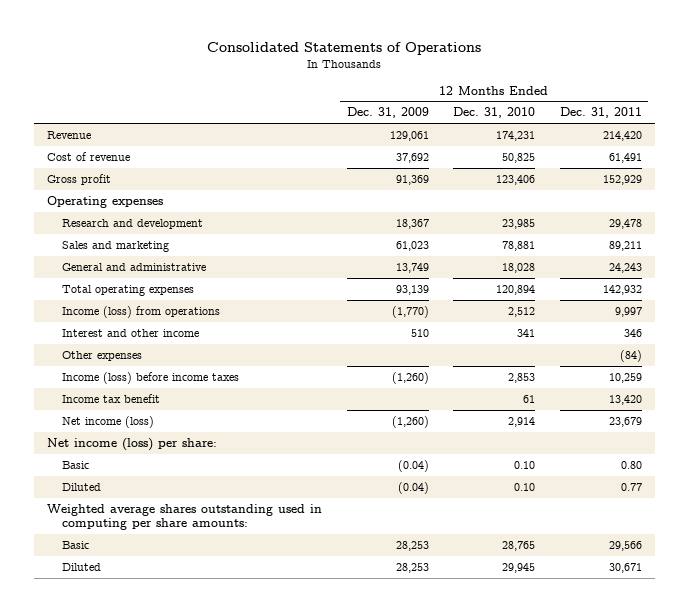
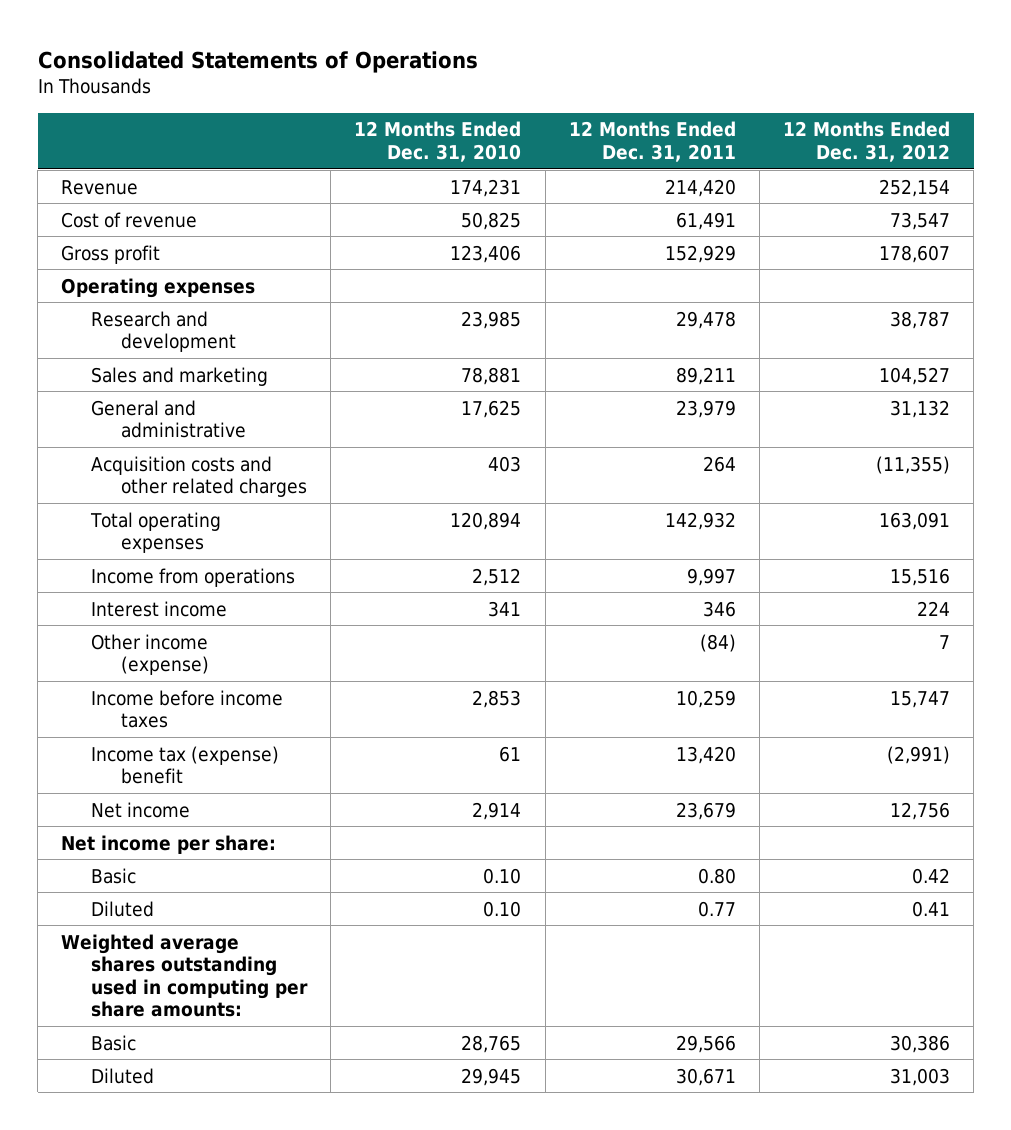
- | 12 Months Ended Dec. 31, 2009 | 12 Months Ended Dec. 31, 2010 | 12 Months Ended Dec. 31, 2011
+ | 12 Months Ended Dec. 31, 2010 | 12 Months Ended Dec. 31, 2011 | 12 Months Ended Dec. 31, 2012
- General and administrative | 13,749 | 18,028 | 24,243
+ General and administrative | 17,625 | 23,979 | 31,132
+ Acquisition costs and other related charges | 403 | 264 | (11,355)
- Income (loss) from operations | (1,770) | 2,512 | 9,997
- Interest and other income | 510 | 341 | 346
- Other expenses | | | (84)
- Income (loss) before income taxes | (1,260) | 2,853 | 10,259
- Income tax benefit | | 61 | 13,420
- Net income (loss) | (1,260) | 2,914 | 23,679
- Net income (loss) per share:
+ Income from operations | 2,512 | 9,997 | 15,516
+ Interest income | 341 | 346 | 224
+ Other income (expense) | | (84) | 7
+ Income before income taxes | 2,853 | 10,259 | 15,747
+ Income tax (expense) benefit | 61 | 13,420 | (2,991)
+ Net income | 2,914 | 23,679 | 12,756
+ Net income per share:

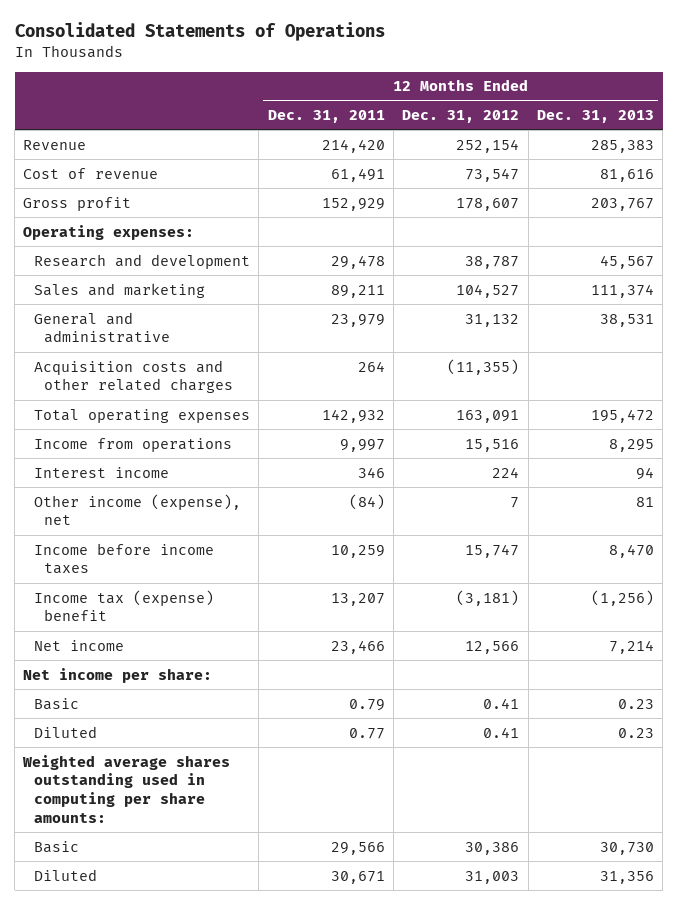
- | 12 Months Ended Dec. 31, 2010 | 12 Months Ended Dec. 31, 2011 | 12 Months Ended Dec. 31, 2012
+ | 12 Months Ended Dec. 31, 2011 | 12 Months Ended Dec. 31, 2012 | 12 Months Ended Dec. 31, 2013
- Operating expenses
+ Operating expenses:
- Other income (expense) | | (84) | 7
+ Other income (expense), net | (84) | 7 | 81
- Income tax (expense) benefit | 61 | 13,420 | (2,991)
- Net income | 2,914 | 23,679 | 12,756
+ Income tax (expense) benefit | 13,207 | (3,181) | (1,256)
+ Net income | 23,466 | 12,566 | 7,214
- Basic | 0.10 | 0.80 | 0.42
+ Basic | 0.79 | 0.41 | 0.23

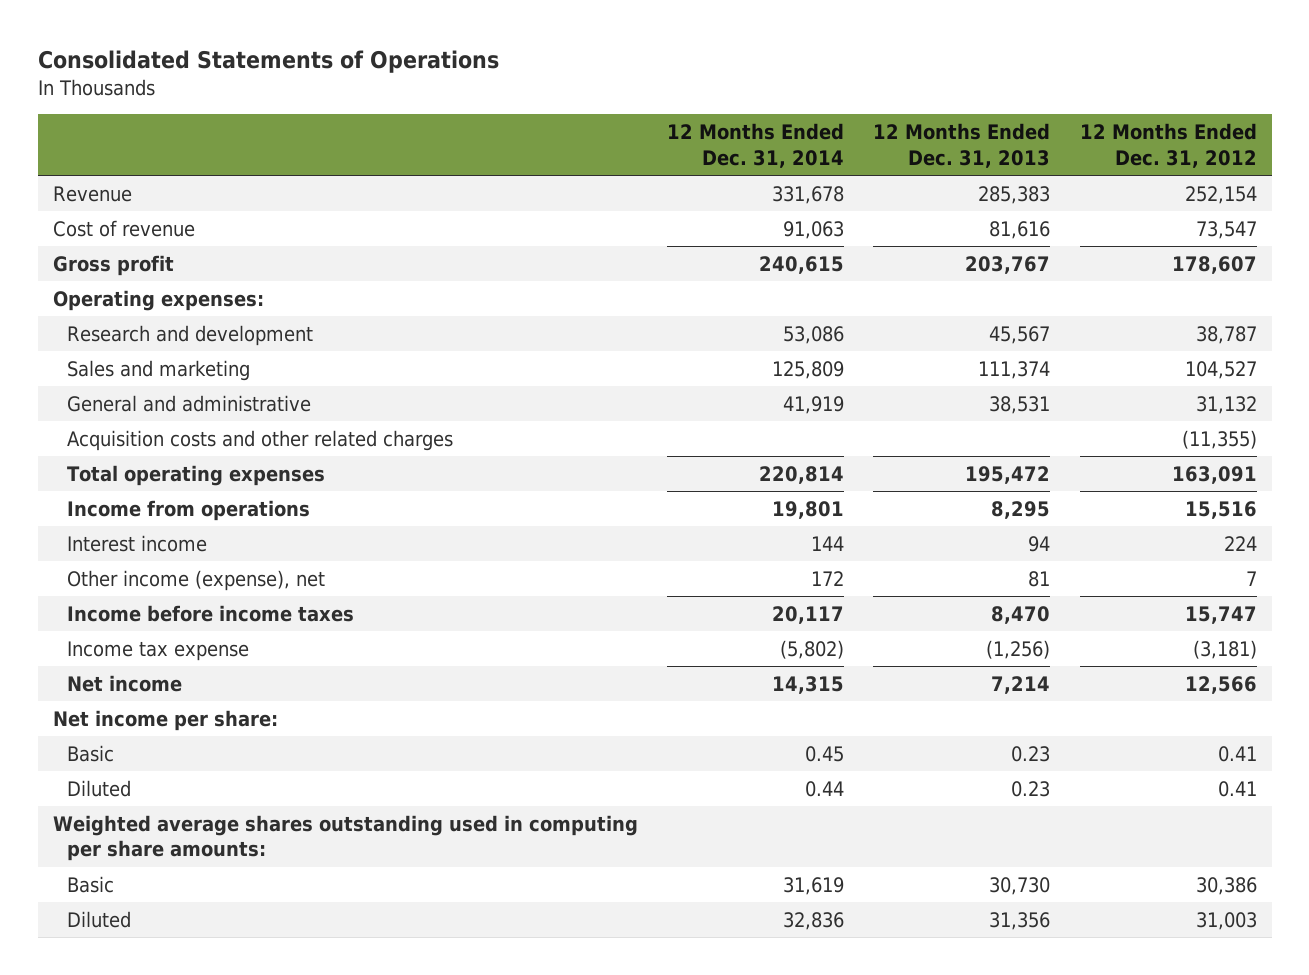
- | 12 Months Ended Dec. 31, 2011 | 12 Months Ended Dec. 31, 2012 | 12 Months Ended Dec. 31, 2013
+ | 12 Months Ended Dec. 31, 2014 | 12 Months Ended Dec. 31, 2013 | 12 Months Ended Dec. 31, 2012
- Income tax (expense) benefit | 13,207 | (3,181) | (1,256)
+ Income tax expense | (5,802) | (1,256) | (3,181)

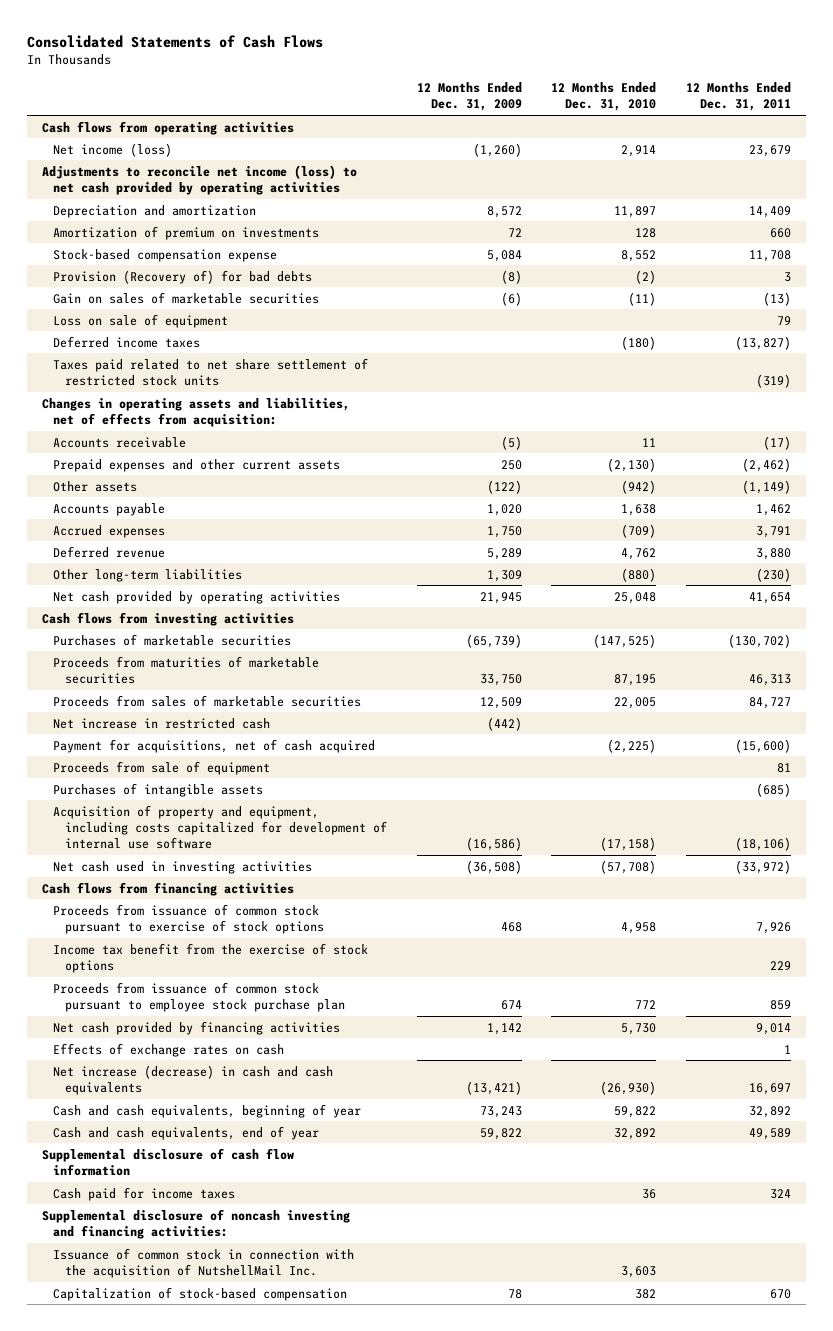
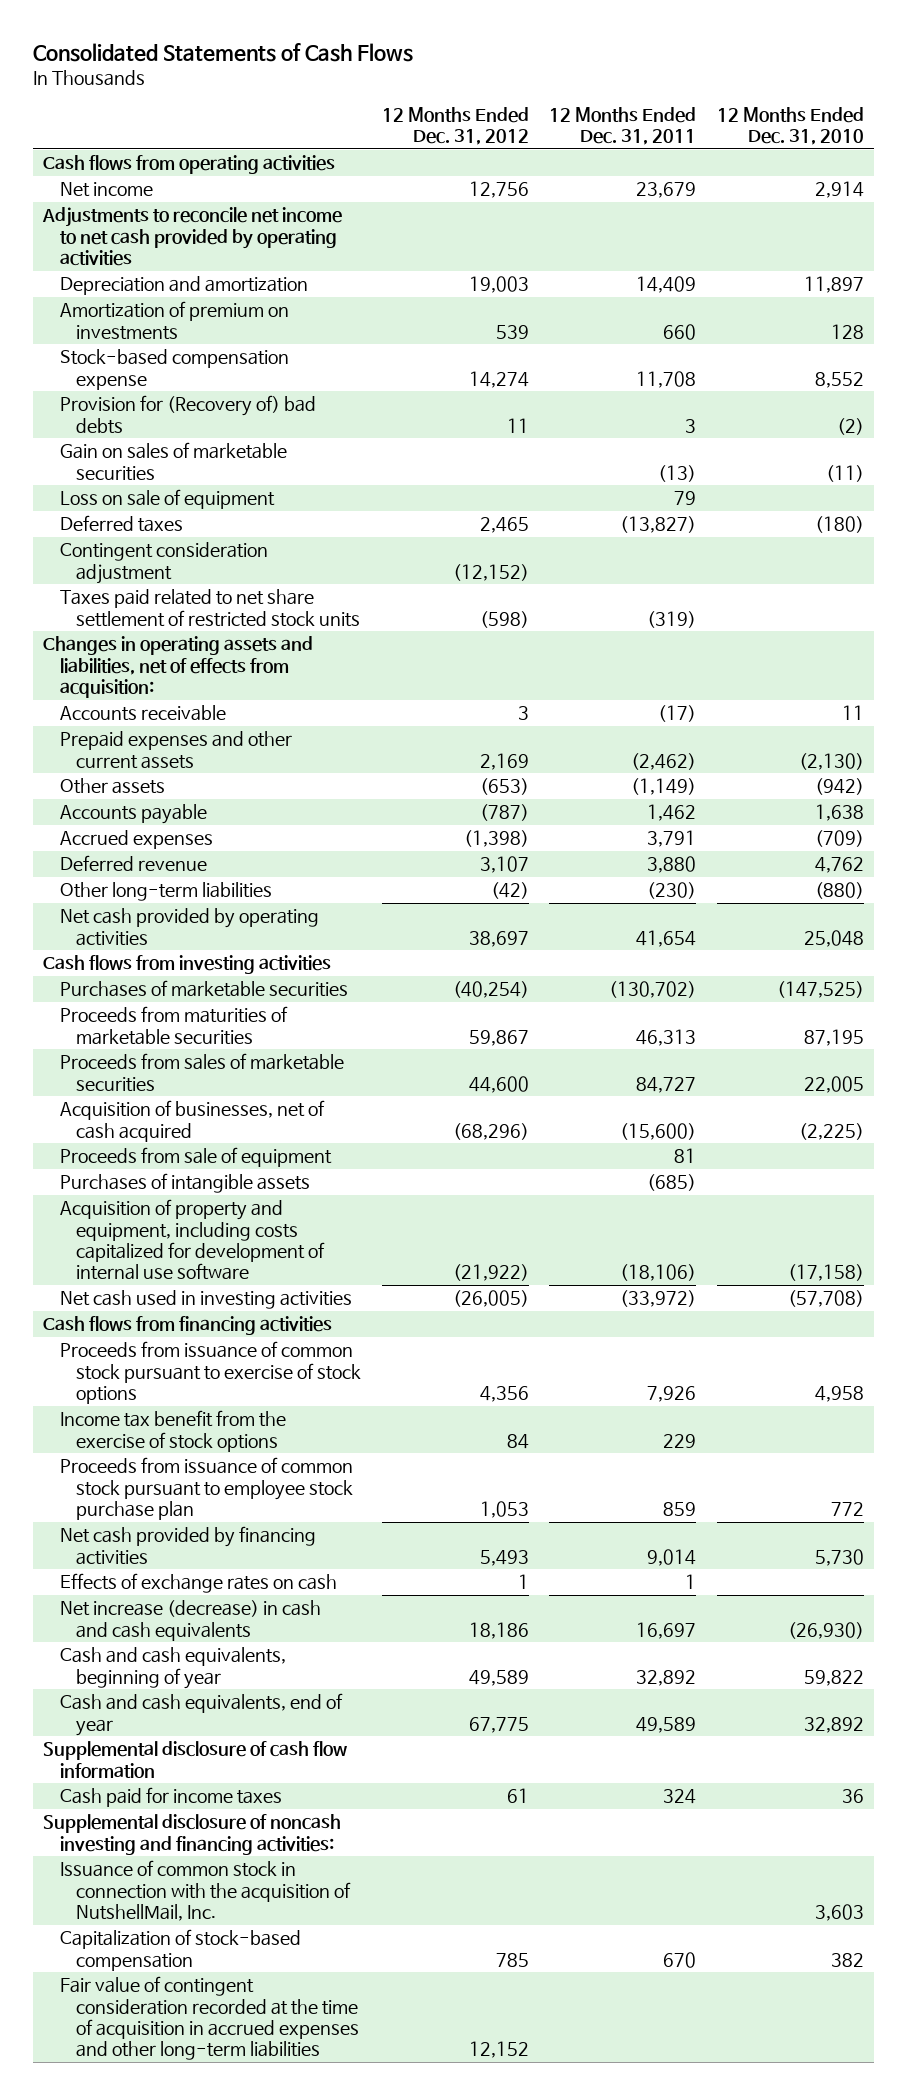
- | 12 Months Ended Dec. 31, 2009 | 12 Months Ended Dec. 31, 2010 | 12 Months Ended Dec. 31, 2011
+ | 12 Months Ended Dec. 31, 2012 | 12 Months Ended Dec. 31, 2011 | 12 Months Ended Dec. 31, 2010
- Net income (loss) | (1,260) | 2,914 | 23,679
- Adjustments to reconcile net income (loss) to net cash provided by operating activities
+ Net income | 12,756 | 23,679 | 2,914
+ Adjustments to reconcile net income to net cash provided by operating activities
- Provision (Recovery of) for bad debts | (8) | (2) | 3
+ Provision for (Recovery of) bad debts | 11 | 3 | (2)
- Deferred income taxes | | (180) | (13,827)
+ Deferred taxes | 2,465 | (13,827) | (180)
+ Contingent consideration adjustment | (12,152) | |
- Net increase in restricted cash | (442) | |
- Payment for acquisitions, net of cash acquired | | (2,225) | (15,600)
+ Acquisition of businesses, net of cash acquired | (68,296) | (15,600) | (2,225)
- Issuance of common stock in connection with the acquisition of NutshellMail Inc. | | 3,603 |
+ Issuance of common stock in connection with the acquisition of NutshellMail, Inc. | | | 3,603
+ Fair value of contingent consideration recorded at the time of acquisition in accrued expenses and other long-term liabilities | 12,152 | |

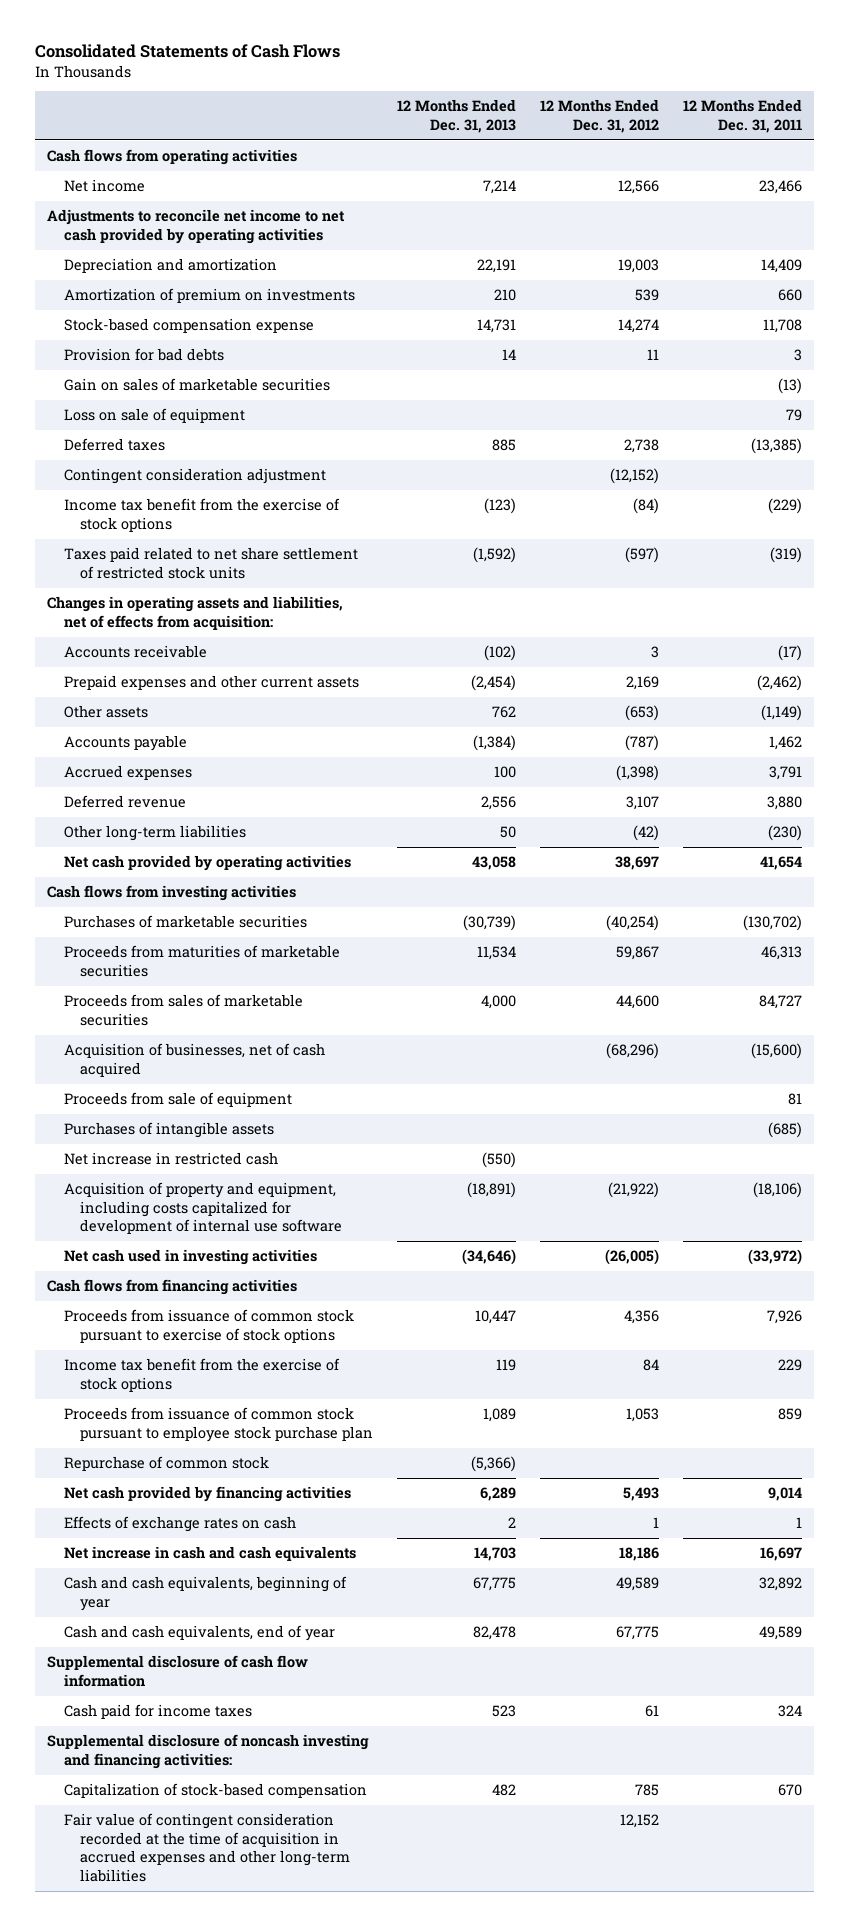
- | 12 Months Ended Dec. 31, 2012 | 12 Months Ended Dec. 31, 2011 | 12 Months Ended Dec. 31, 2010
+ | 12 Months Ended Dec. 31, 2013 | 12 Months Ended Dec. 31, 2012 | 12 Months Ended Dec. 31, 2011
- Net income | 12,756 | 23,679 | 2,914
+ Net income | 7,214 | 12,566 | 23,466
- Provision for (Recovery of) bad debts | 11 | 3 | (2)
+ Provision for bad debts | 14 | 11 | 3
- Deferred taxes | 2,465 | (13,827) | (180)
+ Deferred taxes | 885 | 2,738 | (13,385)
- Taxes paid related to net share settlement of restricted stock units | (598) | (319) |
+ Income tax benefit from the exercise of stock options | (123) | (84) | (229)
+ Taxes paid related to net share settlement of restricted stock units | (1,592) | (597) | (319)
+ Net increase in restricted cash | (550) | |
+ Repurchase of common stock | (5,366) | |
- Net increase (decrease) in cash and cash equivalents | 18,186 | 16,697 | (26,930)
+ Net increase in cash and cash equivalents | 14,703 | 18,186 | 16,697
- Issuance of common stock in connection with the acquisition of NutshellMail, Inc. | | | 3,603

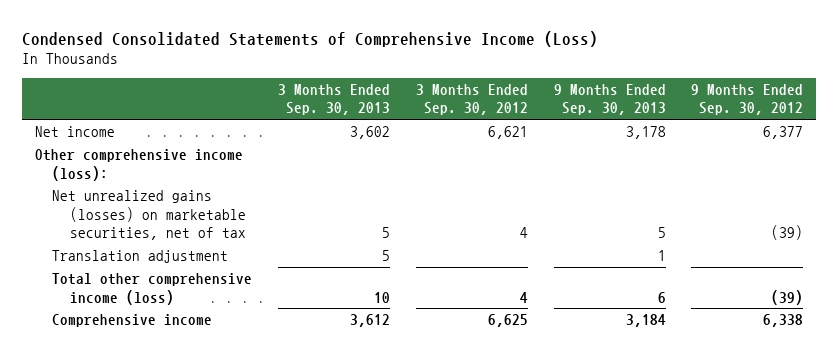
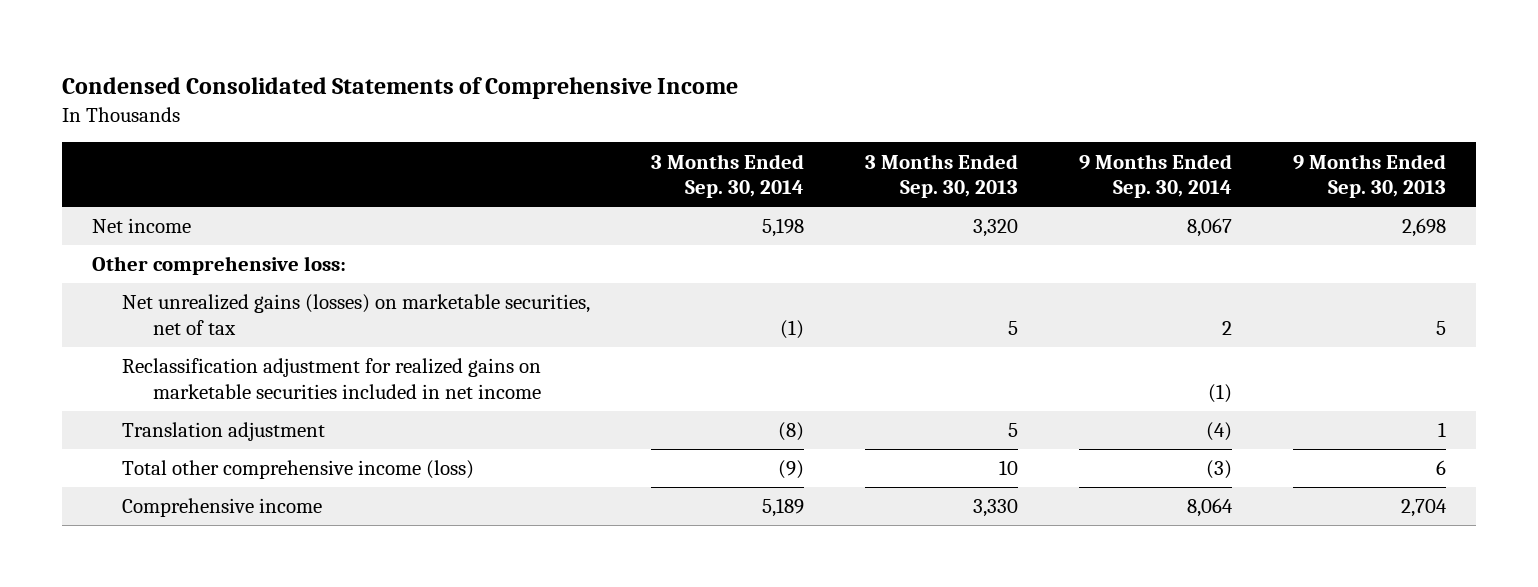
- Condensed Consolidated Statements of Comprehensive Income (Loss)
+ Condensed Consolidated Statements of Comprehensive Income
- | 3 Months Ended Sep. 30, 2013 | 3 Months Ended Sep. 30, 2012 | 9 Months Ended Sep. 30, 2013 | 9 Months Ended Sep. 30, 2012
+ | 3 Months Ended Sep. 30, 2014 | 3 Months Ended Sep. 30, 2013 | 9 Months Ended Sep. 30, 2014 | 9 Months Ended Sep. 30, 2013
- Net income | 3,602 | 6,621 | 3,178 | 6,377
- Other comprehensive income (loss):
+ Net income | 5,198 | 3,320 | 8,067 | 2,698
+ Other comprehensive loss:
+ Reclassification adjustment for realized gains on marketable securities included in net income | | | (1) |
- Comprehensive income | 3,612 | 6,625 | 3,184 | 6,338
+ Comprehensive income | 5,189 | 3,330 | 8,064 | 2,704

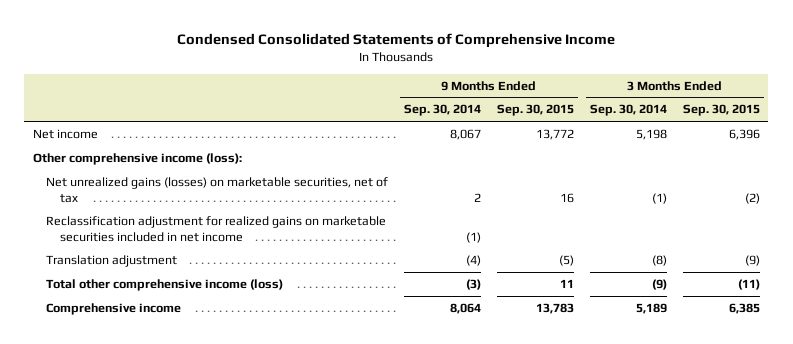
- | 3 Months Ended Sep. 30, 2014 | 3 Months Ended Sep. 30, 2013 | 9 Months Ended Sep. 30, 2014 | 9 Months Ended Sep. 30, 2013
+ | 9 Months Ended Sep. 30, 2014 | 9 Months Ended Sep. 30, 2015 | 3 Months Ended Sep. 30, 2014 | 3 Months Ended Sep. 30, 2015
- Other comprehensive loss:
+ Other comprehensive income (loss):

